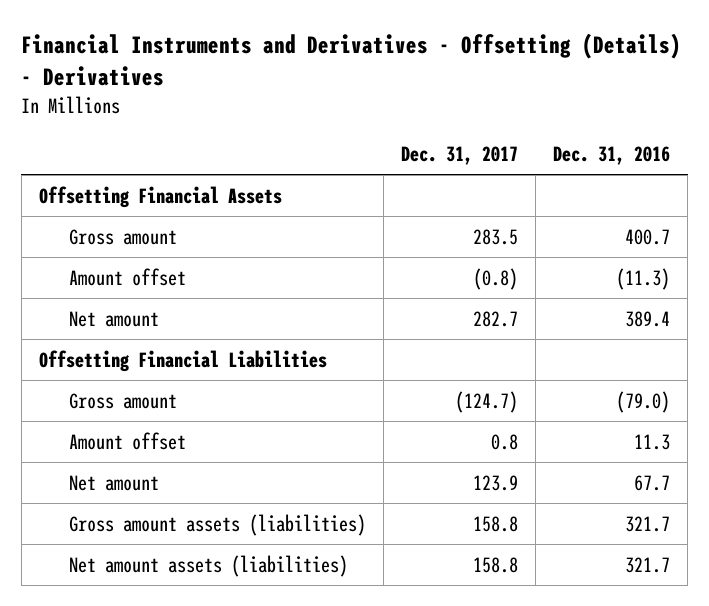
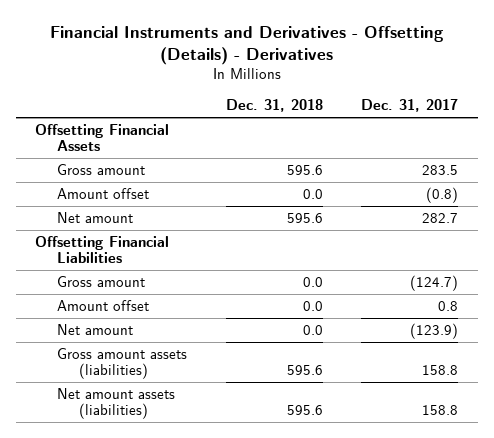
- | Dec. 31, 2017 | Dec. 31, 2016
+ | Dec. 31, 2018 | Dec. 31, 2017
- Net amount | 123.9 | 67.7
+ Net amount | 0.0 | (123.9)

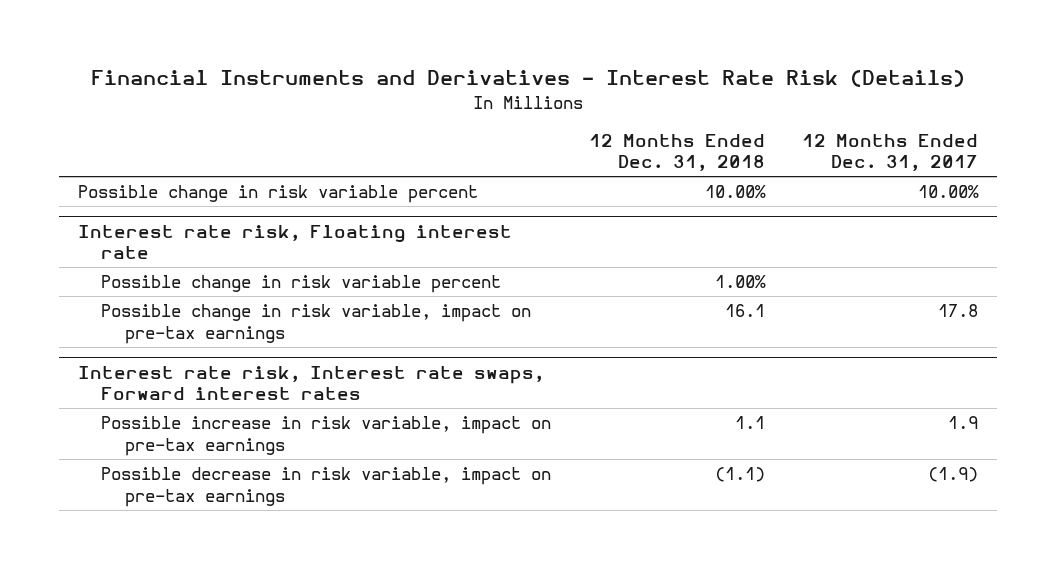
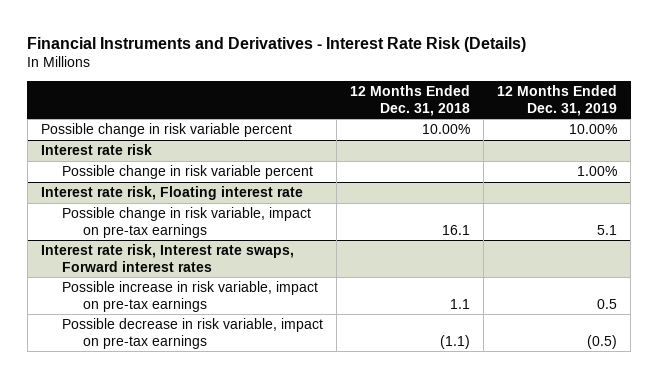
- | 12 Months Ended Dec. 31, 2018 | 12 Months Ended Dec. 31, 2017
+ | 12 Months Ended Dec. 31, 2018 | 12 Months Ended Dec. 31, 2019
+ Interest rate risk
+ Possible change in risk variable percent | | 1.00%
@ Interest rate risk, Floating interest rate
- Possible change in risk variable percent | 1.00% |

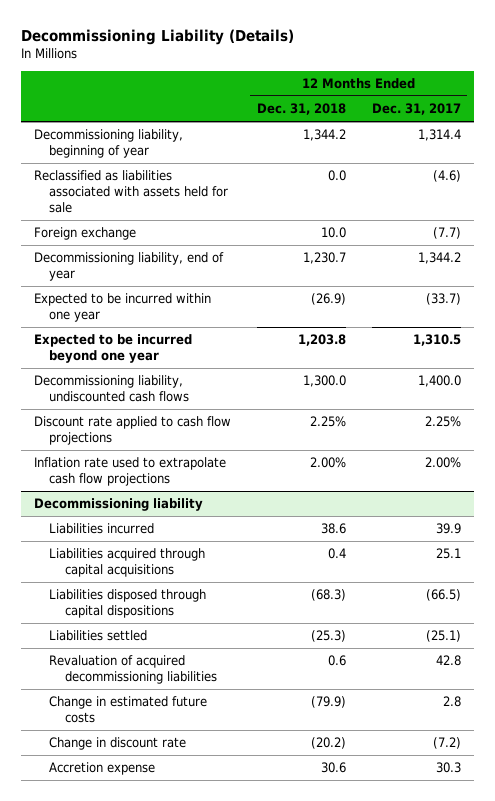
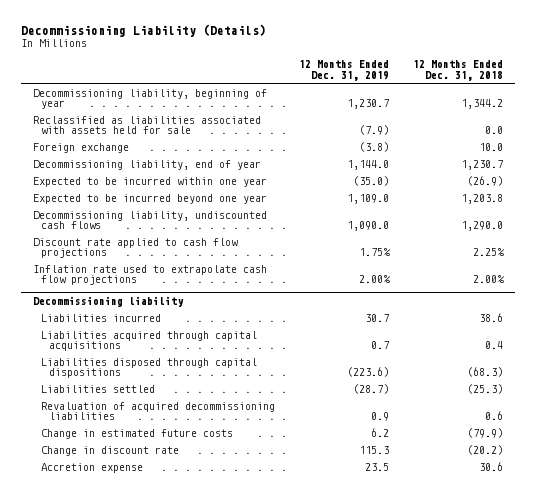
- | 12 Months Ended Dec. 31, 2018 | 12 Months Ended Dec. 31, 2017
+ | 12 Months Ended Dec. 31, 2019 | 12 Months Ended Dec. 31, 2018
- Decommissioning liability, undiscounted cash flows | 1,300.0 | 1,400.0
+ Decommissioning liability, undiscounted cash flows | 1,090.0 | 1,290.0

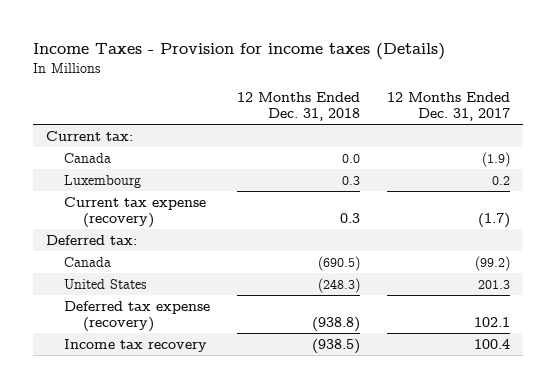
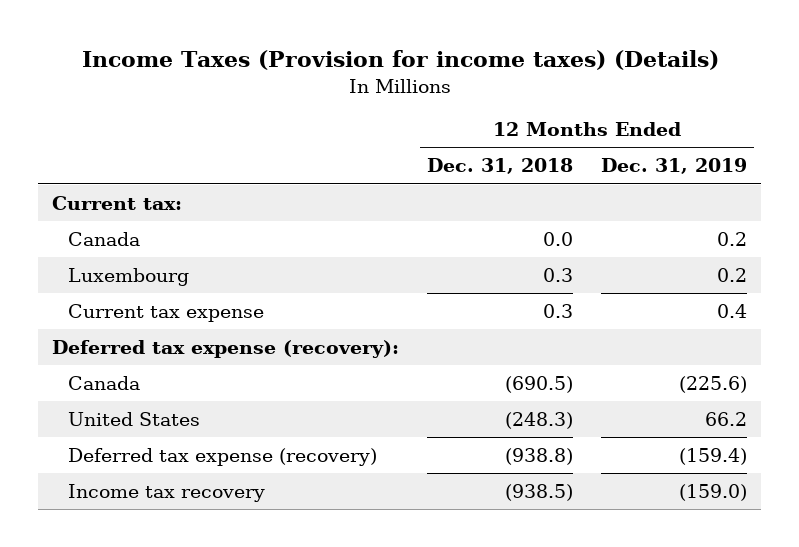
- Income Taxes - Provision for income taxes (Details)
+ Income Taxes (Provision for income taxes) (Details)
- | 12 Months Ended Dec. 31, 2018 | 12 Months Ended Dec. 31, 2017
+ | 12 Months Ended Dec. 31, 2018 | 12 Months Ended Dec. 31, 2019
- Current tax expense (recovery) | 0.3 | (1.7)
- Deferred tax:
+ Current tax expense | 0.3 | 0.4
+ Deferred tax expense (recovery):

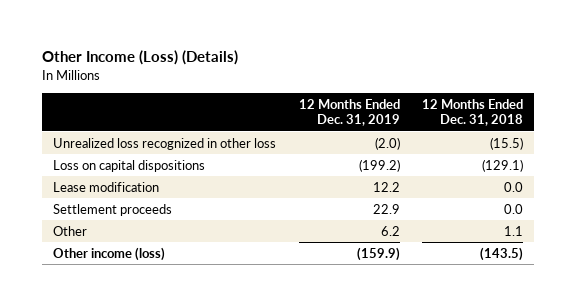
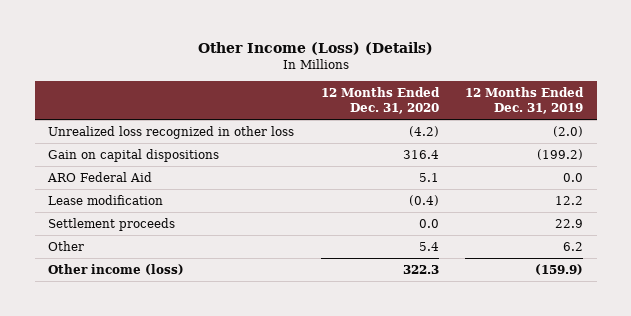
- | 12 Months Ended Dec. 31, 2019 | 12 Months Ended Dec. 31, 2018
+ | 12 Months Ended Dec. 31, 2020 | 12 Months Ended Dec. 31, 2019
- Loss on capital dispositions | (199.2) | (129.1)
+ Gain on capital dispositions | 316.4 | (199.2)
+ ARO Federal Aid | 5.1 | 0.0

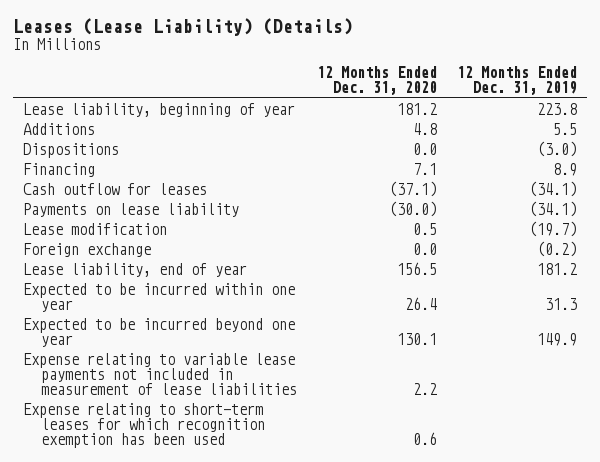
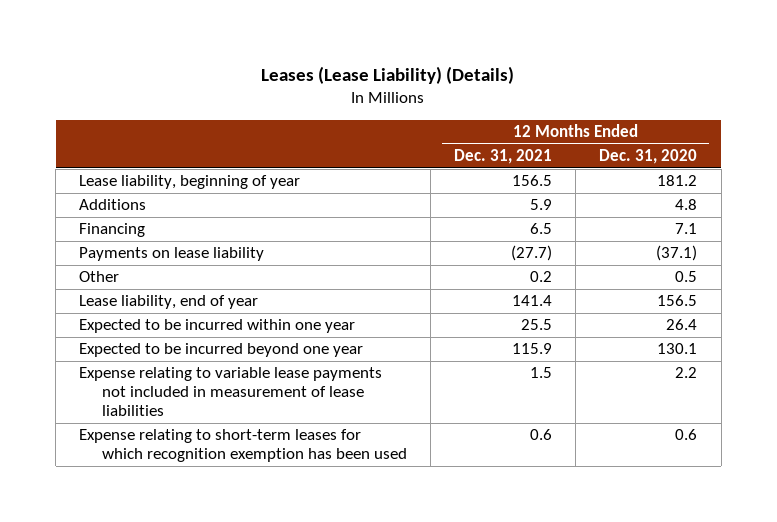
- | 12 Months Ended Dec. 31, 2020 | 12 Months Ended Dec. 31, 2019
+ | 12 Months Ended Dec. 31, 2021 | 12 Months Ended Dec. 31, 2020
- Dispositions | 0.0 | (3.0)
- Cash outflow for leases | (37.1) | (34.1)
- Payments on lease liability | (30.0) | (34.1)
- Lease modification | 0.5 | (19.7)
- Foreign exchange | 0.0 | (0.2)
+ Payments on lease liability | (27.7) | (37.1)
+ Other | 0.2 | 0.5

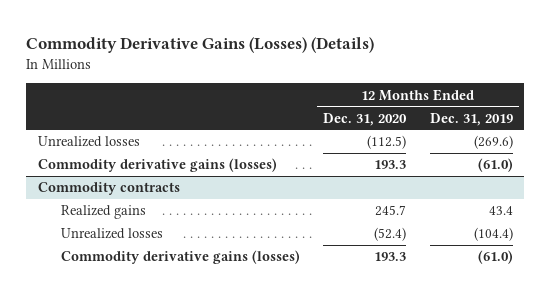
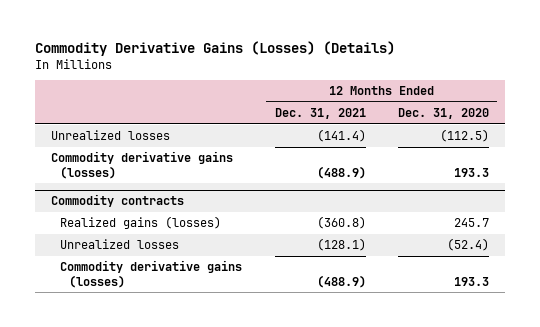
- | 12 Months Ended Dec. 31, 2020 | 12 Months Ended Dec. 31, 2019
+ | 12 Months Ended Dec. 31, 2021 | 12 Months Ended Dec. 31, 2020
@ Commodity contracts
- Realized gains | 245.7 | 43.4
+ Realized gains (losses) | (360.8) | 245.7

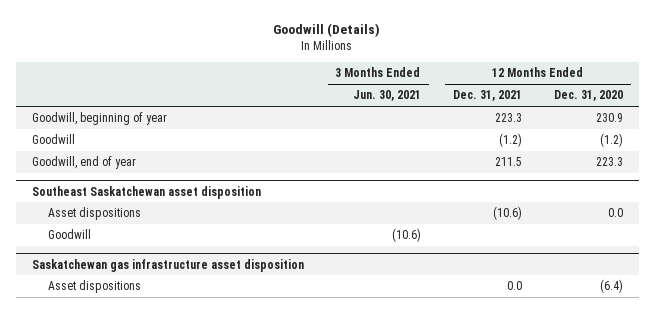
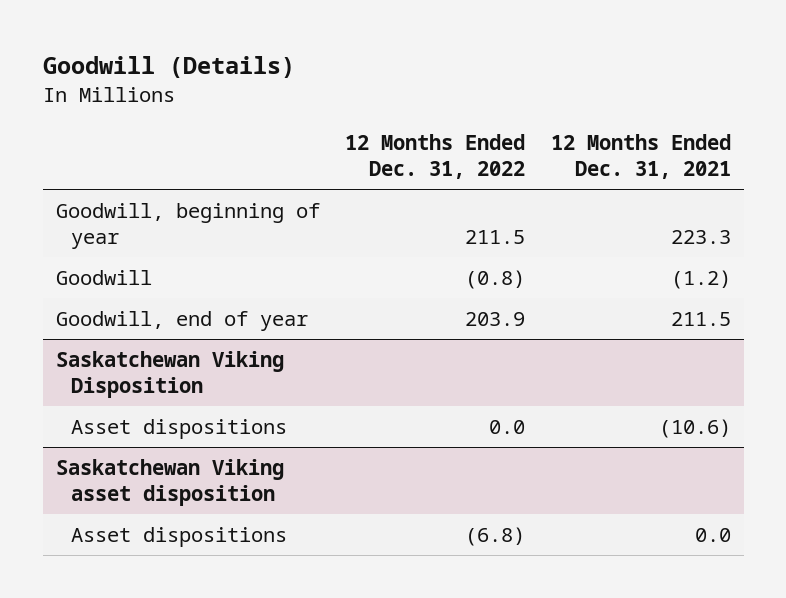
- | 3 Months Ended Jun. 30, 2021 | 12 Months Ended Dec. 31, 2021 | 12 Months Ended Dec. 31, 2020
+ | 12 Months Ended Dec. 31, 2022 | 12 Months Ended Dec. 31, 2021
- Southeast Saskatchewan asset disposition
+ Saskatchewan Viking Disposition
- Goodwill | (10.6) | |
- Saskatchewan gas infrastructure asset disposition
+ Saskatchewan Viking asset disposition

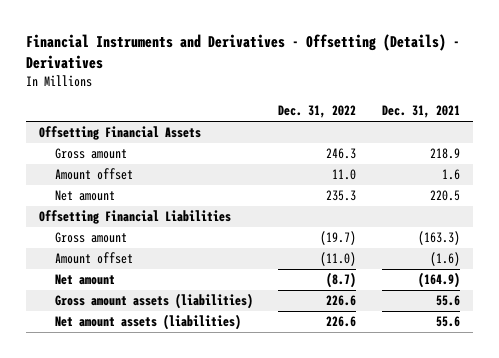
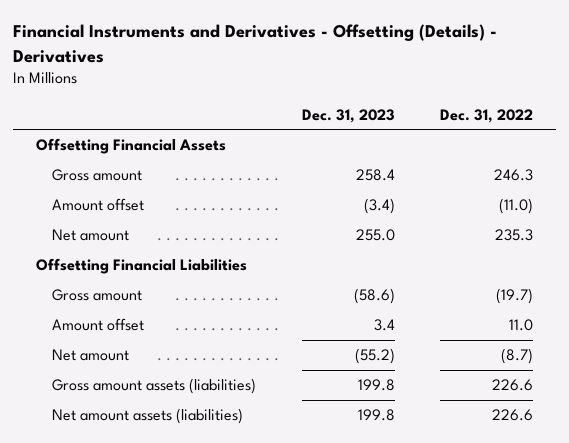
- | Dec. 31, 2022 | Dec. 31, 2021
+ | Dec. 31, 2023 | Dec. 31, 2022
moved up: Amount offset | (3.4) | (11.0)
moved down: Amount offset | 3.4 | 11.0

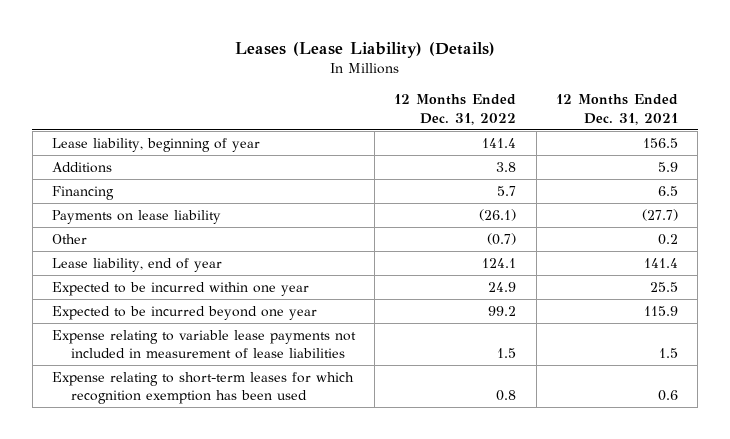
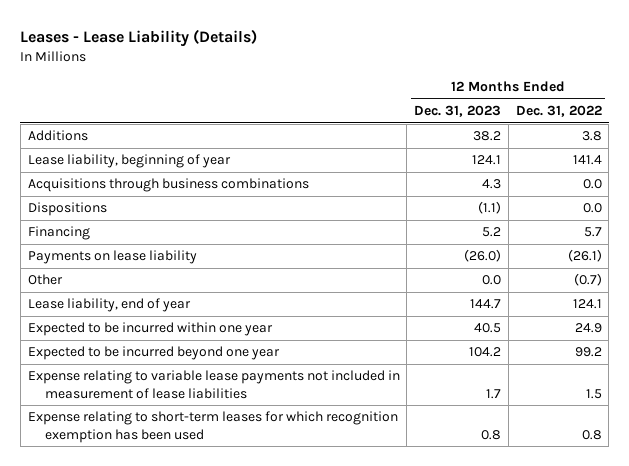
- Leases (Lease Liability) (Details)
+ Leases - Lease Liability (Details)
- | 12 Months Ended Dec. 31, 2022 | 12 Months Ended Dec. 31, 2021
+ | 12 Months Ended Dec. 31, 2023 | 12 Months Ended Dec. 31, 2022
moved down: Lease liability, beginning of year | 124.1 | 141.4
+ Acquisitions through business combinations | 4.3 | 0.0
+ Dispositions | (1.1) | 0.0

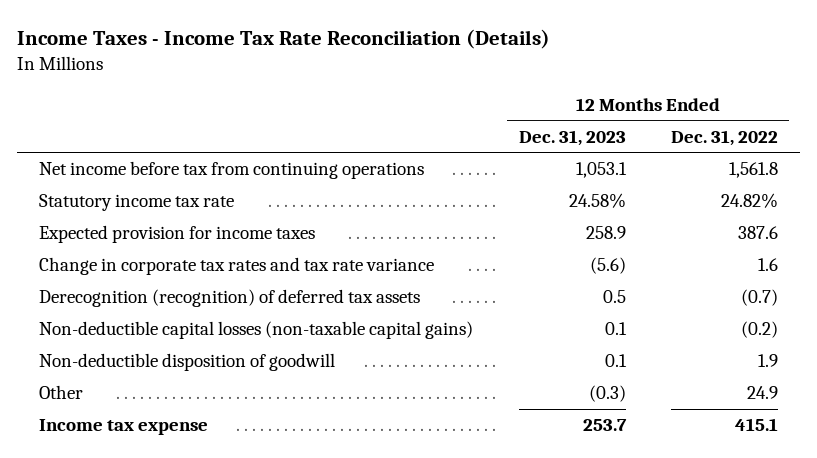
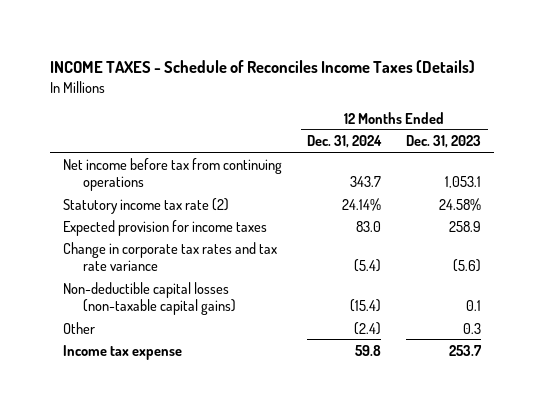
- Income Taxes - Income Tax Rate Reconciliation (Details)
+ INCOME TAXES - Schedule of Reconciles Income Taxes (Details)
- | 12 Months Ended Dec. 31, 2023 | 12 Months Ended Dec. 31, 2022
+ | 12 Months Ended Dec. 31, 2024 | 12 Months Ended Dec. 31, 2023
- Statutory income tax rate | 24.58% | 24.82%
+ Statutory income tax rate (2) | 24.14% | 24.58%
- Derecognition (recognition) of deferred tax assets | 0.5 | (0.7)
- Non-deductible disposition of goodwill | 0.1 | 1.9
- Other | (0.3) | 24.9
+ Other | (2.4) | 0.3

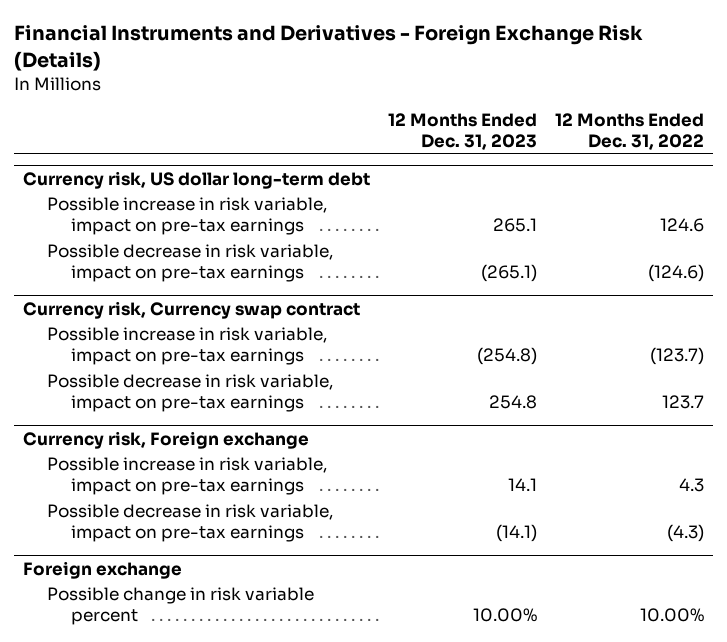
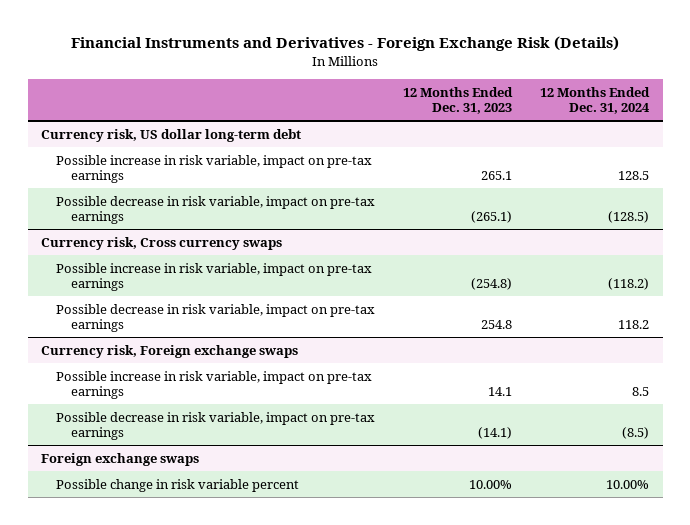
- | 12 Months Ended Dec. 31, 2023 | 12 Months Ended Dec. 31, 2022
+ | 12 Months Ended Dec. 31, 2023 | 12 Months Ended Dec. 31, 2024
- Currency risk, Currency swap contract
+ Currency risk, Cross currency swaps
- Currency risk, Foreign exchange
+ Currency risk, Foreign exchange swaps
- Foreign exchange
+ Foreign exchange swaps

